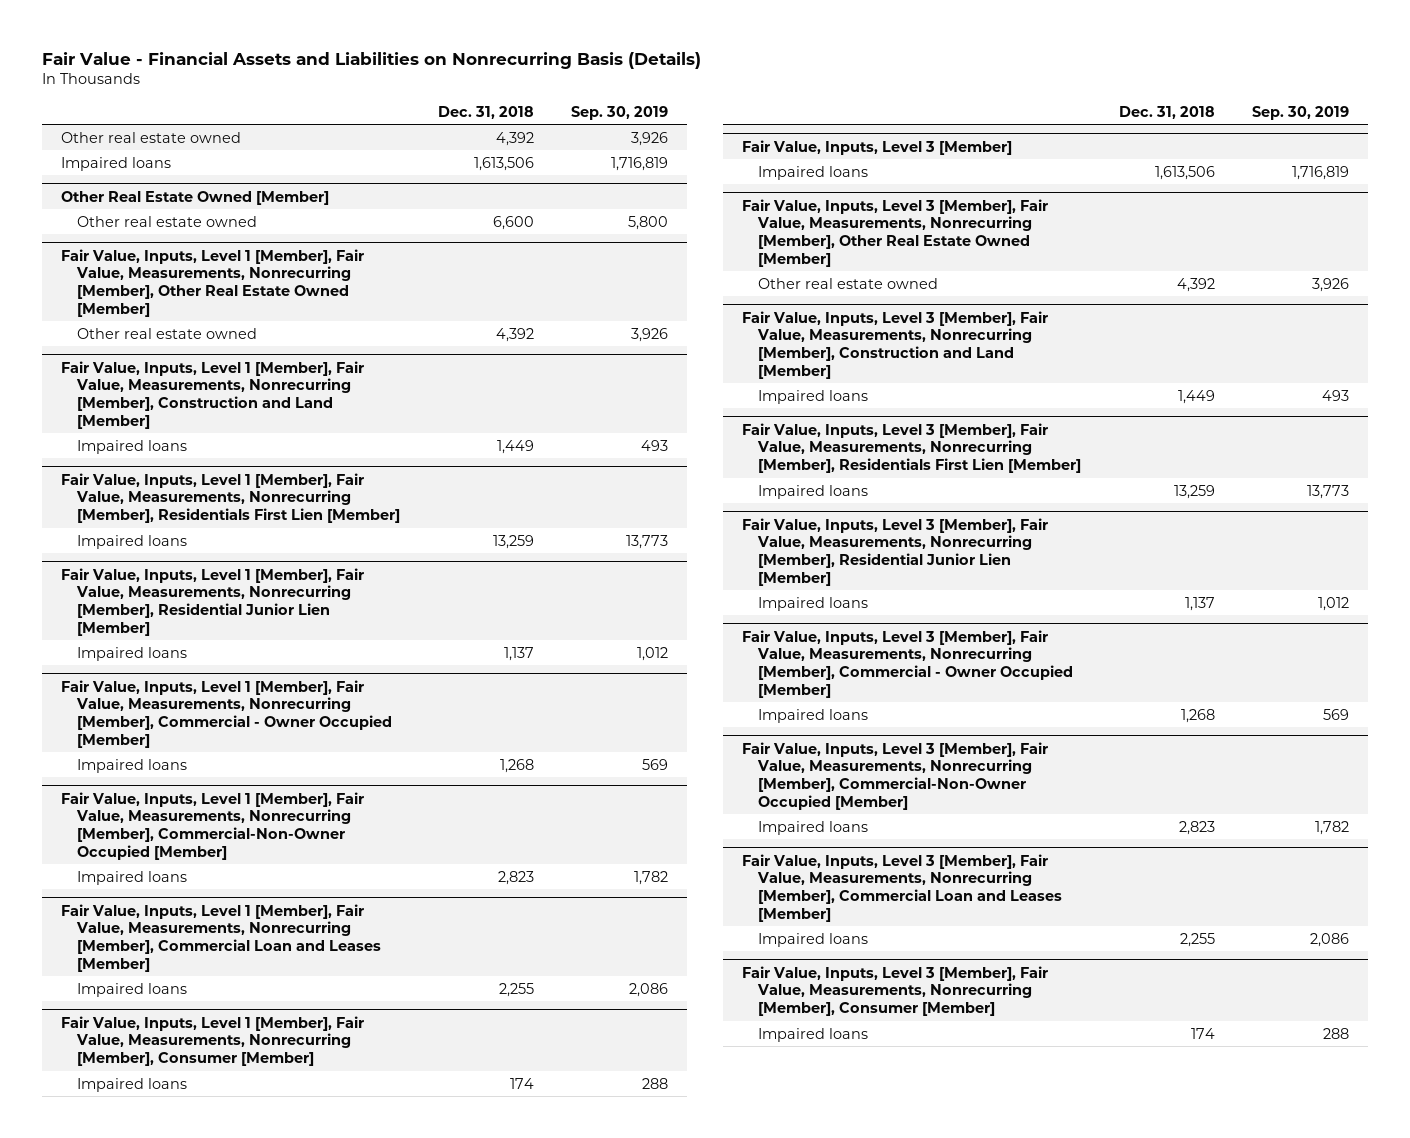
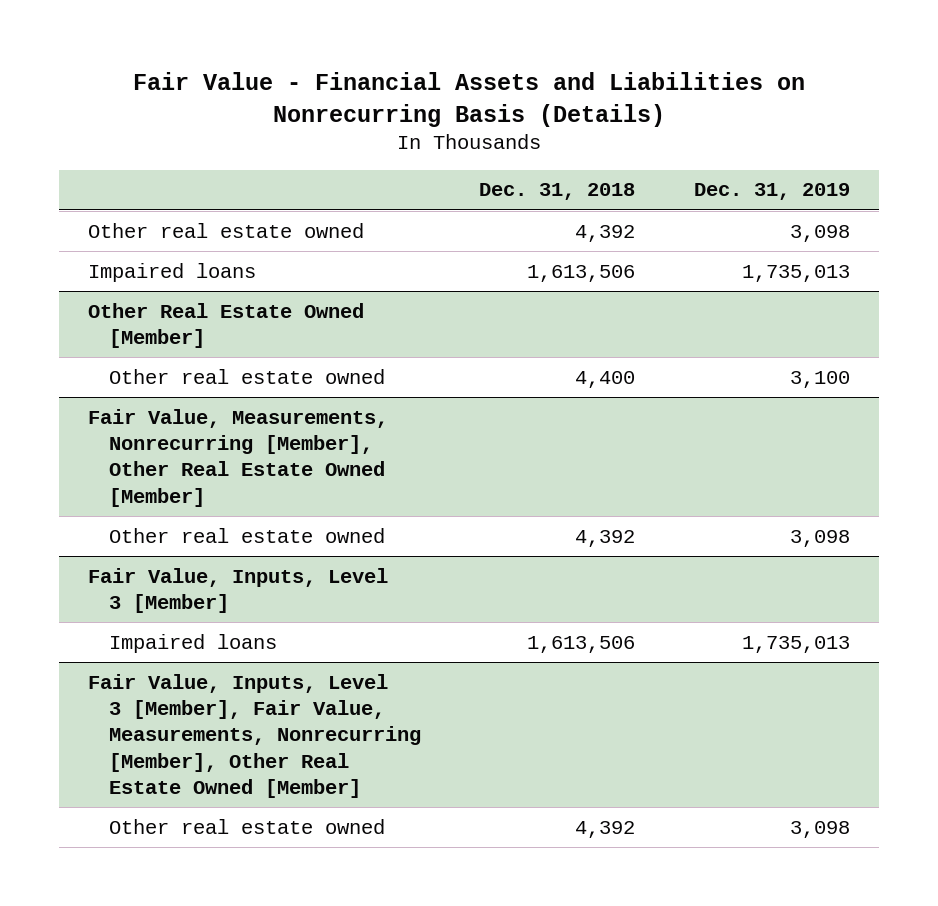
- | Dec. 31, 2018 | Sep. 30, 2019
+ | Dec. 31, 2018 | Dec. 31, 2019
@ Other Real Estate Owned [Member]
- Other real estate owned | 6,600 | 5,800
- Fair Value, Inputs, Level 1 [Member], Fair Value, Measurements, Nonrecurring [Member], Other Real Estate Owned [Member]
@ Other Real Estate Owned [Member]
+ Other real estate owned | 4,400 | 3,100
+ Fair Value, Measurements, Nonrecurring [Member], Other Real Estate Owned [Member]
- Fair Value, Inputs, Level 1 [Member], Fair Value, Measurements, Nonrecurring [Member], Construction and Land [Member]
- Impaired loans | 1,449 | 493
- Fair Value, Inputs, Level 1 [Member], Fair Value, Measurements, Nonrecurring [Member], Residentials First Lien [Member]
- Impaired loans | 13,259 | 13,773
- Fair Value, Inputs, Level 1 [Member], Fair Value, Measurements, Nonrecurring [Member], Residential Junior Lien [Member]
- Impaired loans | 1,137 | 1,012
- Fair Value, Inputs, Level 1 [Member], Fair Value, Measurements, Nonrecurring [Member], Commercial - Owner Occupied [Member]
- Impaired loans | 1,268 | 569
- Fair Value, Inputs, Level 1 [Member], Fair Value, Measurements, Nonrecurring [Member], Commercial-Non-Owner Occupied [Member]
- Impaired loans | 2,823 | 1,782
- Fair Value, Inputs, Level 1 [Member], Fair Value, Measurements, Nonrecurring [Member], Commercial Loan and Leases [Member]
- Impaired loans | 2,255 | 2,086
- Fair Value, Inputs, Level 1 [Member], Fair Value, Measurements, Nonrecurring [Member], Consumer [Member]
- Impaired loans | 174 | 288
- Fair Value, Inputs, Level 3 [Member], Fair Value, Measurements, Nonrecurring [Member], Construction and Land [Member]
- Impaired loans | 1,449 | 493
- Fair Value, Inputs, Level 3 [Member], Fair Value, Measurements, Nonrecurring [Member], Residentials First Lien [Member]
- Impaired loans | 13,259 | 13,773
- Fair Value, Inputs, Level 3 [Member], Fair Value, Measurements, Nonrecurring [Member], Residential Junior Lien [Member]
- Impaired loans | 1,137 | 1,012
- Fair Value, Inputs, Level 3 [Member], Fair Value, Measurements, Nonrecurring [Member], Commercial - Owner Occupied [Member]
- Impaired loans | 1,268 | 569
- Fair Value, Inputs, Level 3 [Member], Fair Value, Measurements, Nonrecurring [Member], Commercial-Non-Owner Occupied [Member]
- Impaired loans | 2,823 | 1,782
- Fair Value, Inputs, Level 3 [Member], Fair Value, Measurements, Nonrecurring [Member], Commercial Loan and Leases [Member]
- Impaired loans | 2,255 | 2,086
- Fair Value, Inputs, Level 3 [Member], Fair Value, Measurements, Nonrecurring [Member], Consumer [Member]
- Impaired loans | 174 | 288

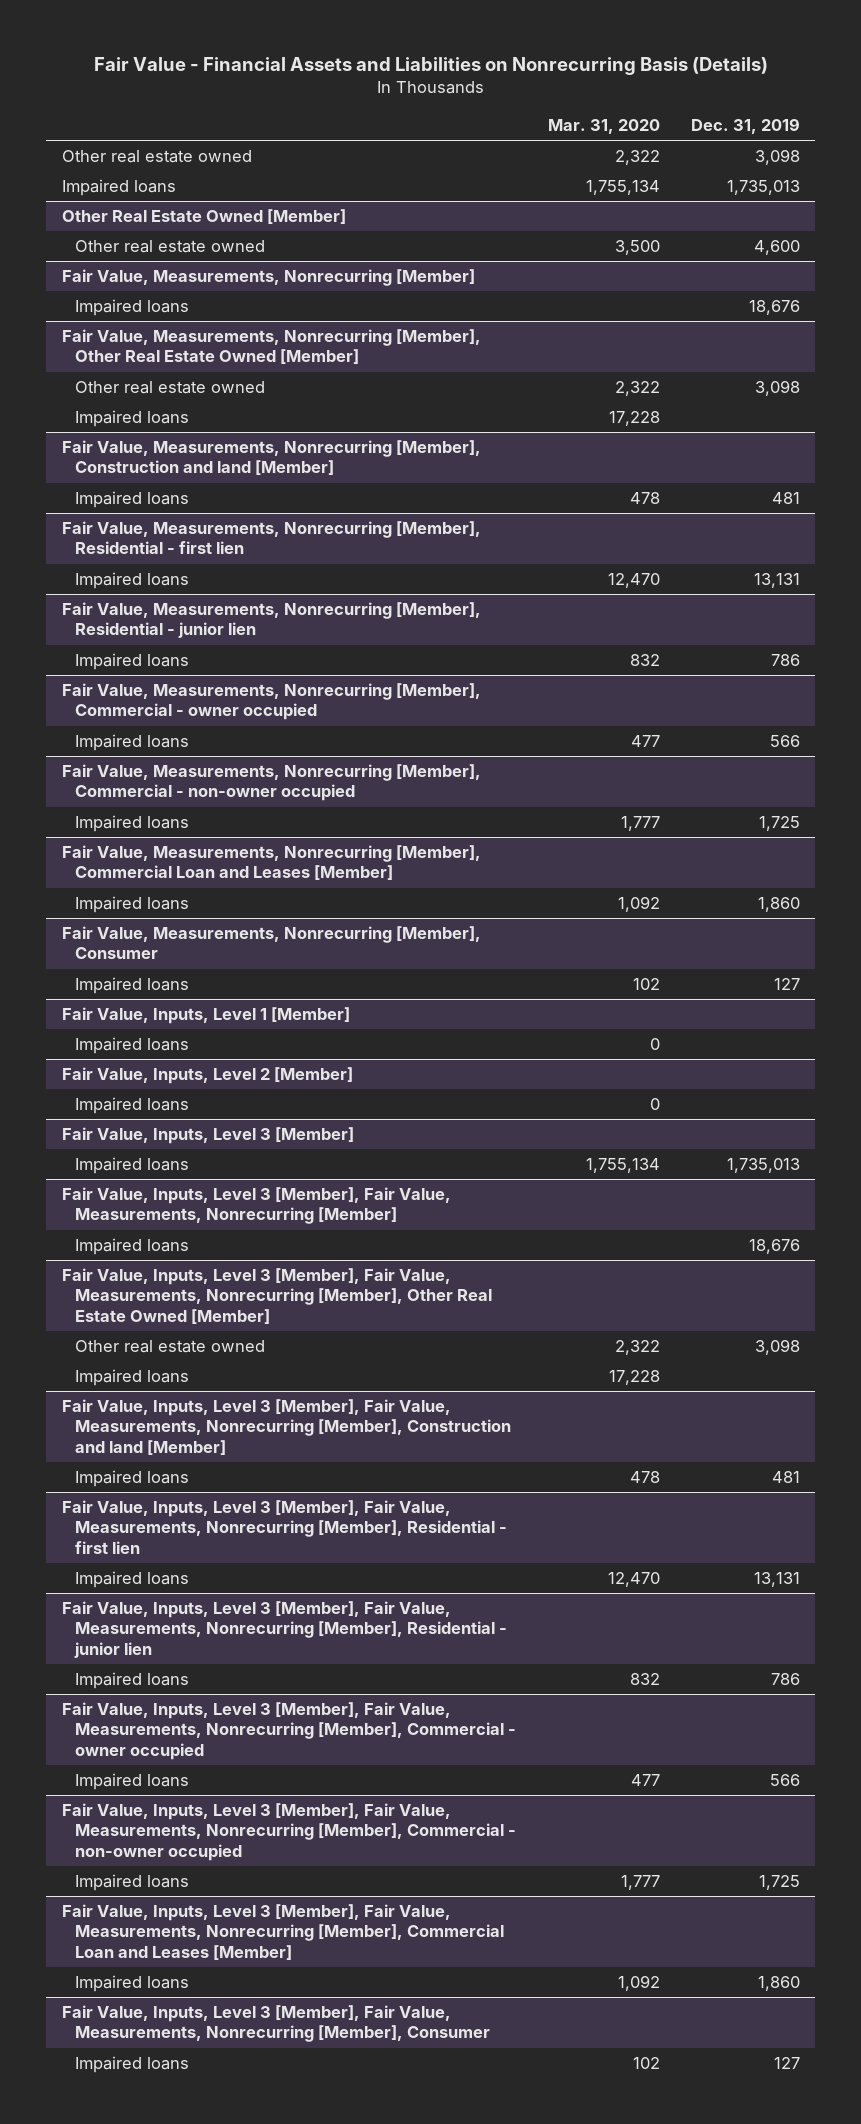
- | Dec. 31, 2018 | Dec. 31, 2019
+ | Mar. 31, 2020 | Dec. 31, 2019
@ Other Real Estate Owned [Member]
- Other real estate owned | 4,400 | 3,100
+ Other real estate owned | 3,500 | 4,600
+ Fair Value, Measurements, Nonrecurring [Member]
+ Impaired loans | | 18,676
@ Fair Value, Measurements, Nonrecurring [Member], Other Real Estate Owned [Member]
+ Impaired loans | 17,228 |
+ Fair Value, Measurements, Nonrecurring [Member], Construction and land [Member]
+ Impaired loans | 478 | 481
+ Fair Value, Measurements, Nonrecurring [Member], Residential - first lien
+ Impaired loans | 12,470 | 13,131
+ Fair Value, Measurements, Nonrecurring [Member], Residential - junior lien
+ Impaired loans | 832 | 786
+ Fair Value, Measurements, Nonrecurring [Member], Commercial - owner occupied
+ Impaired loans | 477 | 566
+ Fair Value, Measurements, Nonrecurring [Member], Commercial - non-owner occupied
+ Impaired loans | 1,777 | 1,725
+ Fair Value, Measurements, Nonrecurring [Member], Commercial Loan and Leases [Member]
+ Impaired loans | 1,092 | 1,860
+ Fair Value, Measurements, Nonrecurring [Member], Consumer
+ Impaired loans | 102 | 127
+ Fair Value, Inputs, Level 1 [Member]
+ Impaired loans | 0 |
+ Fair Value, Inputs, Level 2 [Member]
+ Impaired loans | 0 |
+ Fair Value, Inputs, Level 3 [Member], Fair Value, Measurements, Nonrecurring [Member]
+ Impaired loans | | 18,676
@ Fair Value, Inputs, Level 3 [Member], Fair Value, Measurements, Nonrecurring [Member], Other Real Estate Owned [Member]
+ Impaired loans | 17,228 |
+ Fair Value, Inputs, Level 3 [Member], Fair Value, Measurements, Nonrecurring [Member], Construction and land [Member]
+ Impaired loans | 478 | 481
+ Fair Value, Inputs, Level 3 [Member], Fair Value, Measurements, Nonrecurring [Member], Residential - first lien
+ Impaired loans | 12,470 | 13,131
+ Fair Value, Inputs, Level 3 [Member], Fair Value, Measurements, Nonrecurring [Member], Residential - junior lien
+ Impaired loans | 832 | 786
+ Fair Value, Inputs, Level 3 [Member], Fair Value, Measurements, Nonrecurring [Member], Commercial - owner occupied
+ Impaired loans | 477 | 566
+ Fair Value, Inputs, Level 3 [Member], Fair Value, Measurements, Nonrecurring [Member], Commercial - non-owner occupied
+ Impaired loans | 1,777 | 1,725
+ Fair Value, Inputs, Level 3 [Member], Fair Value, Measurements, Nonrecurring [Member], Commercial Loan and Leases [Member]
+ Impaired loans | 1,092 | 1,860
+ Fair Value, Inputs, Level 3 [Member], Fair Value, Measurements, Nonrecurring [Member], Consumer
+ Impaired loans | 102 | 127

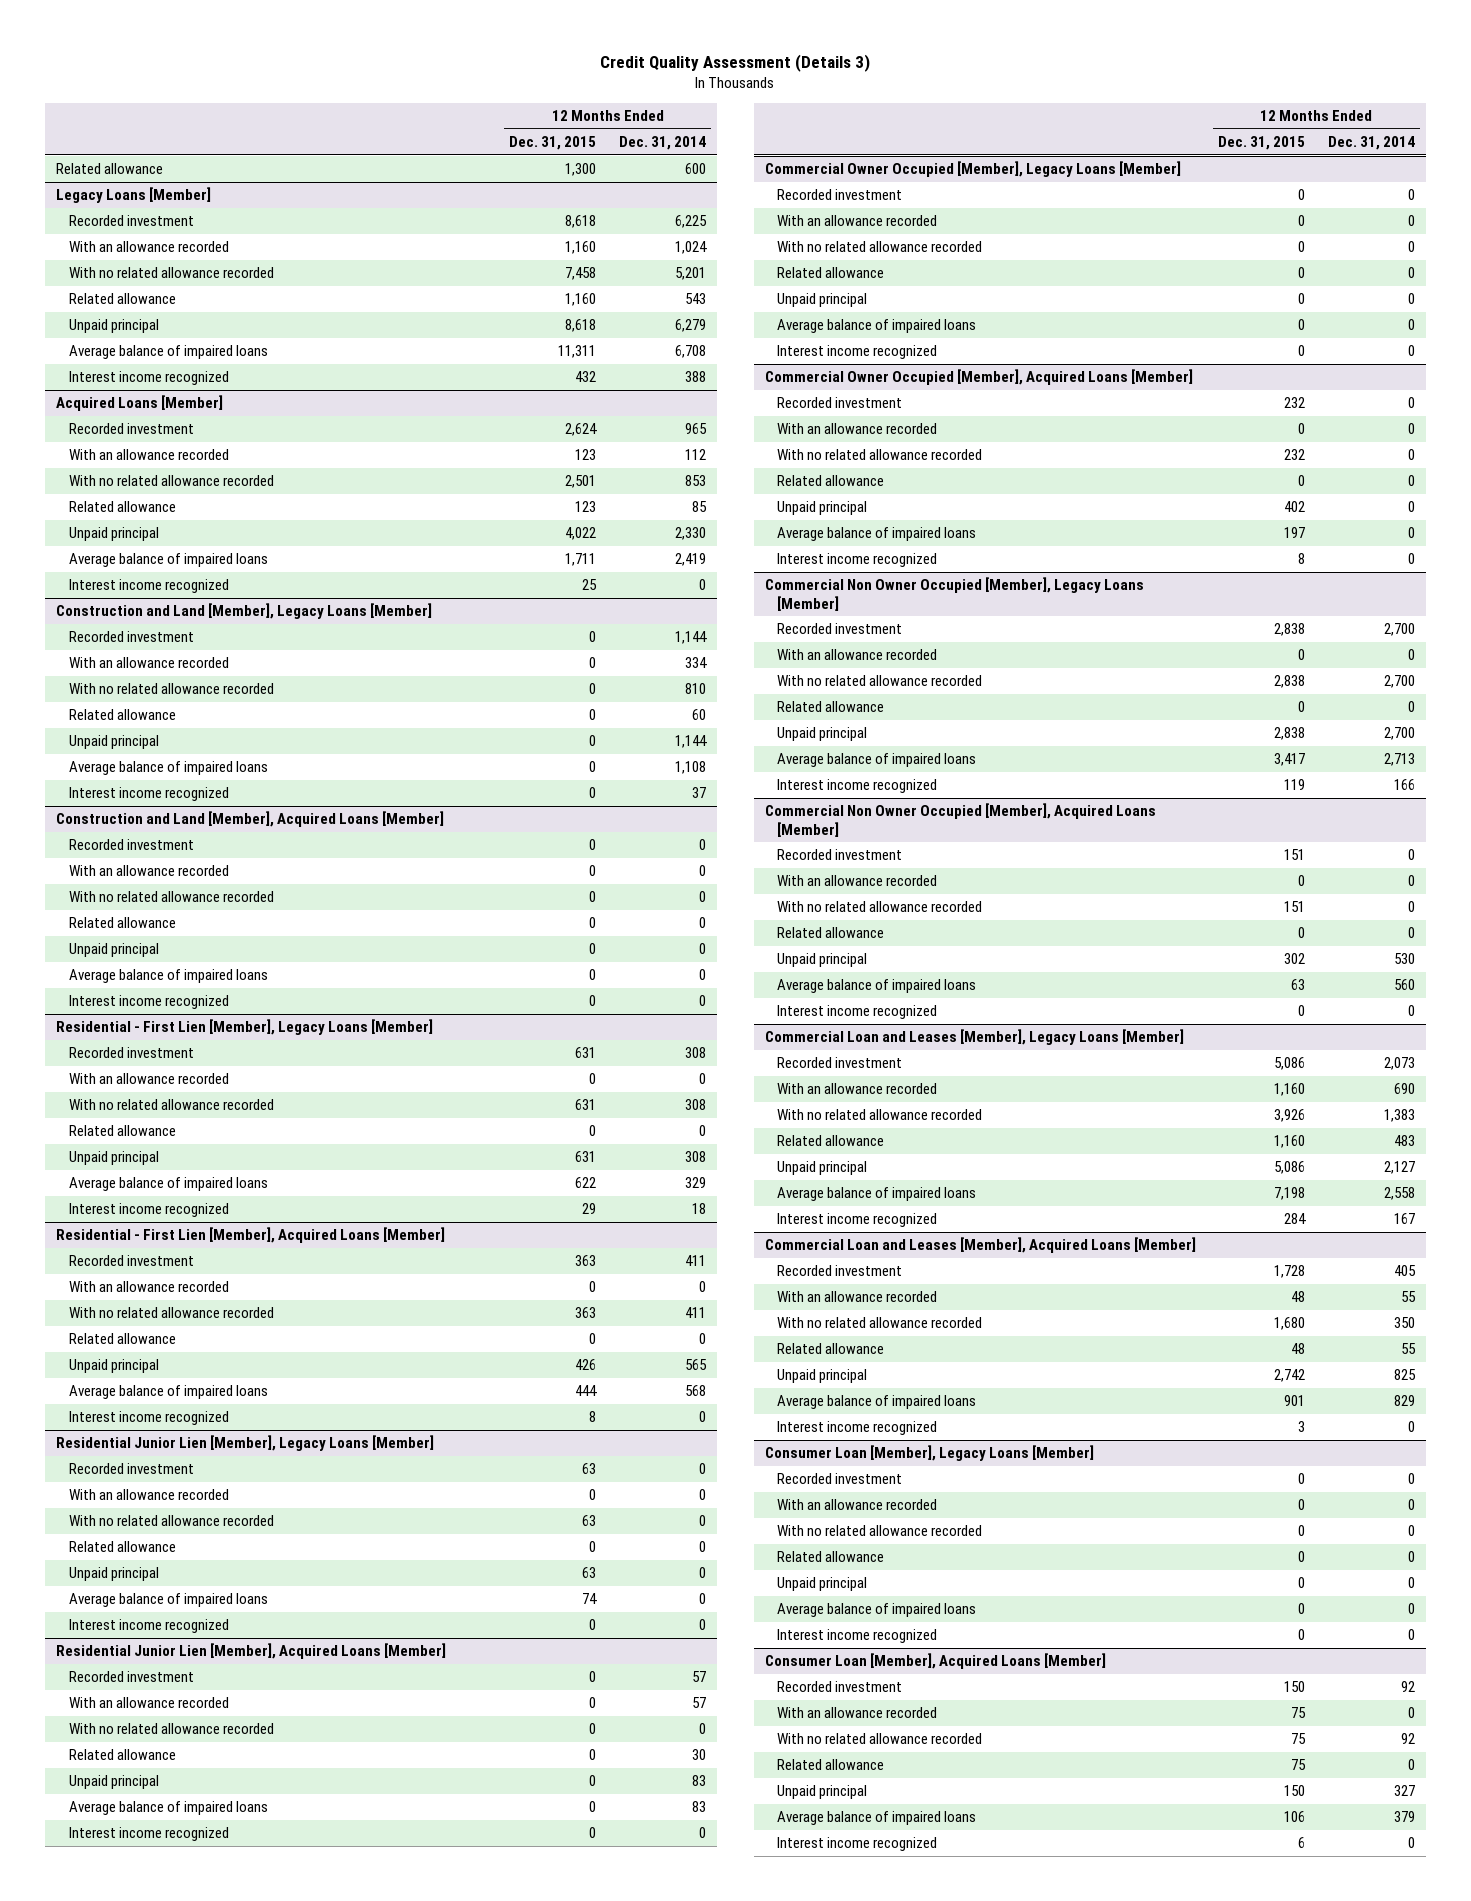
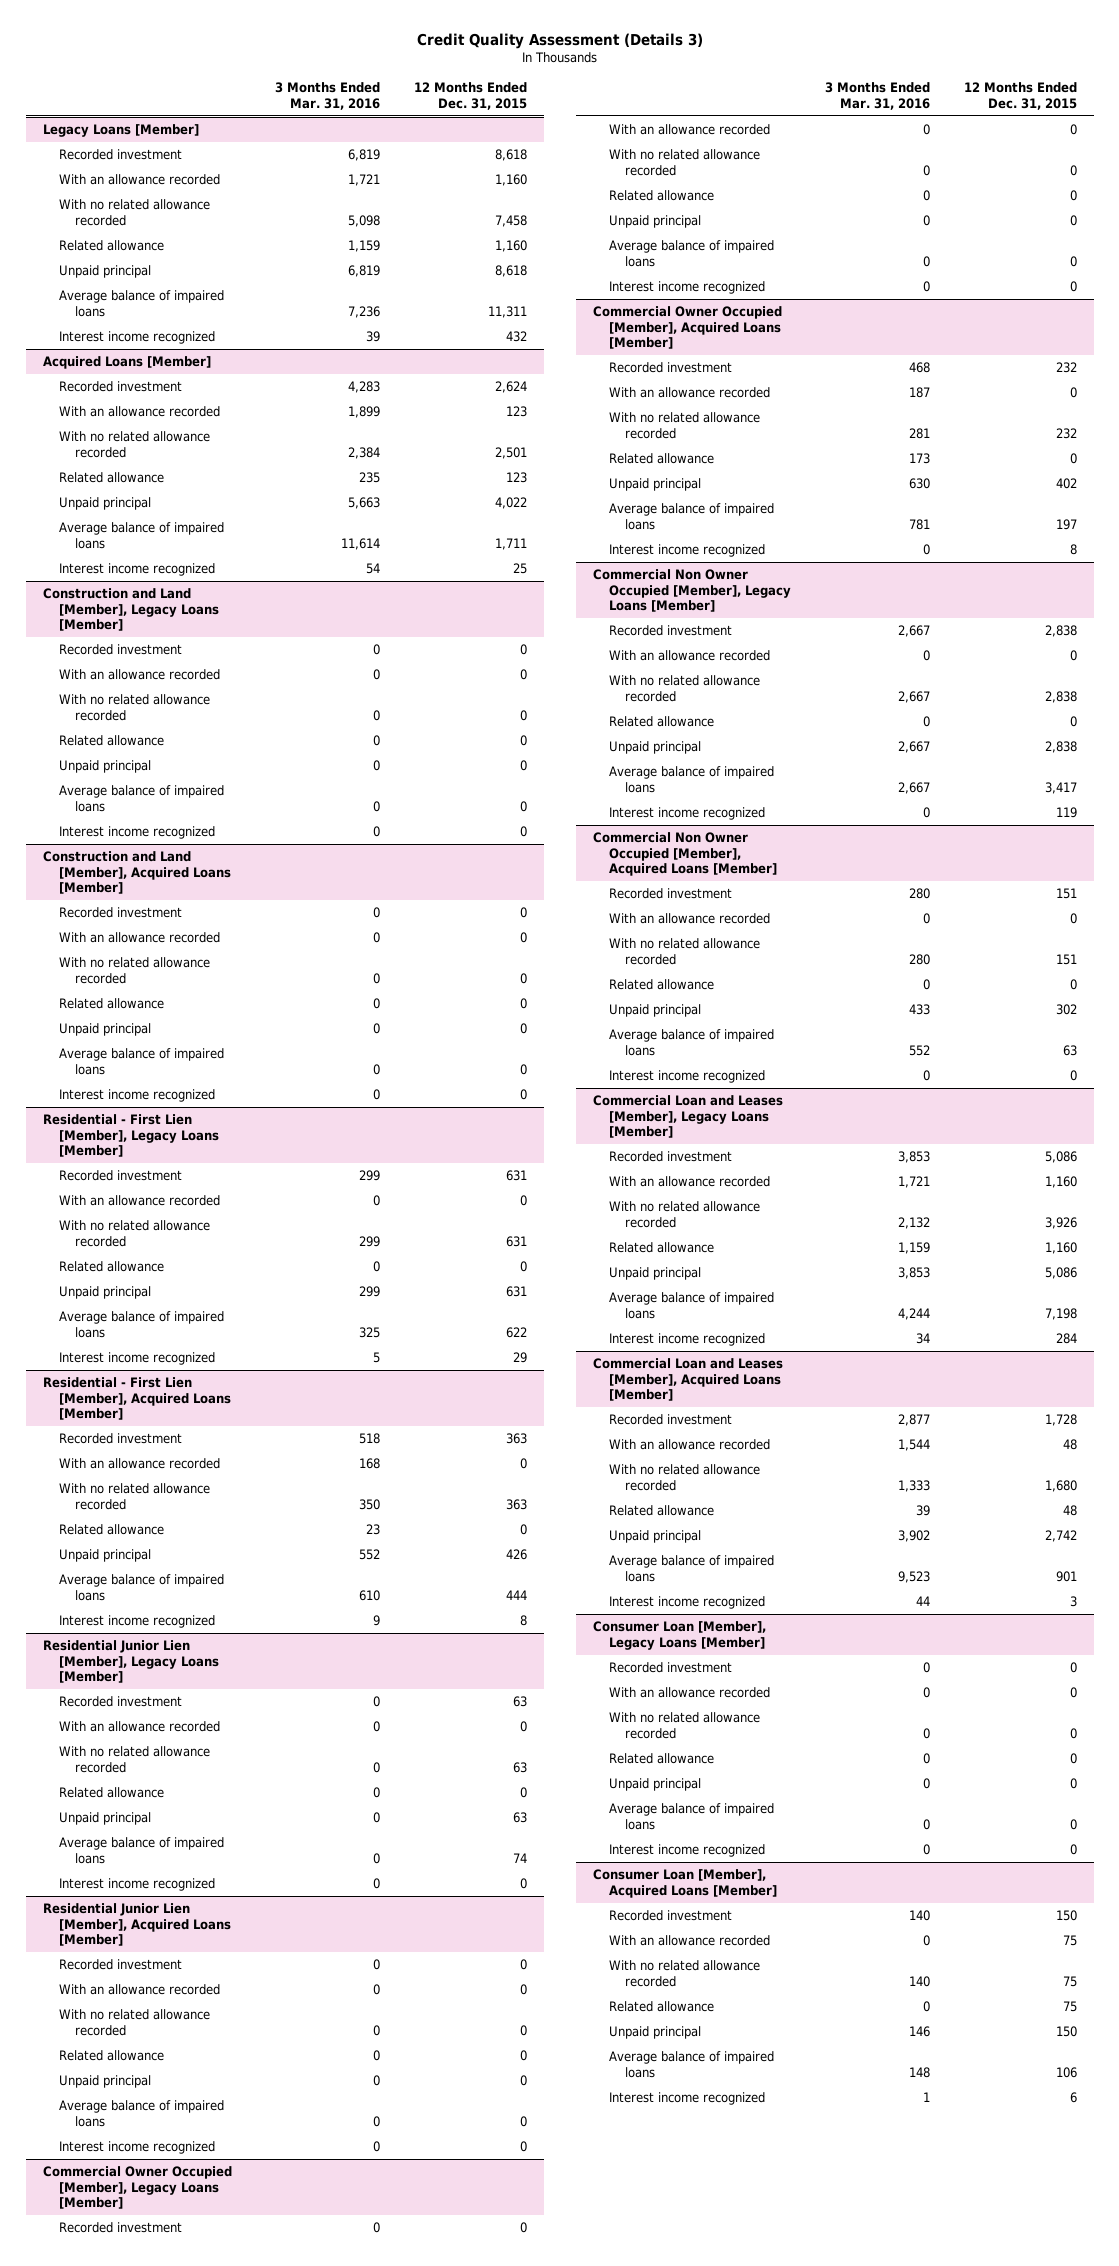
- | 12 Months Ended Dec. 31, 2015 | 12 Months Ended Dec. 31, 2014
+ | 3 Months Ended Mar. 31, 2016 | 12 Months Ended Dec. 31, 2015
- Related allowance | 1,300 | 600

